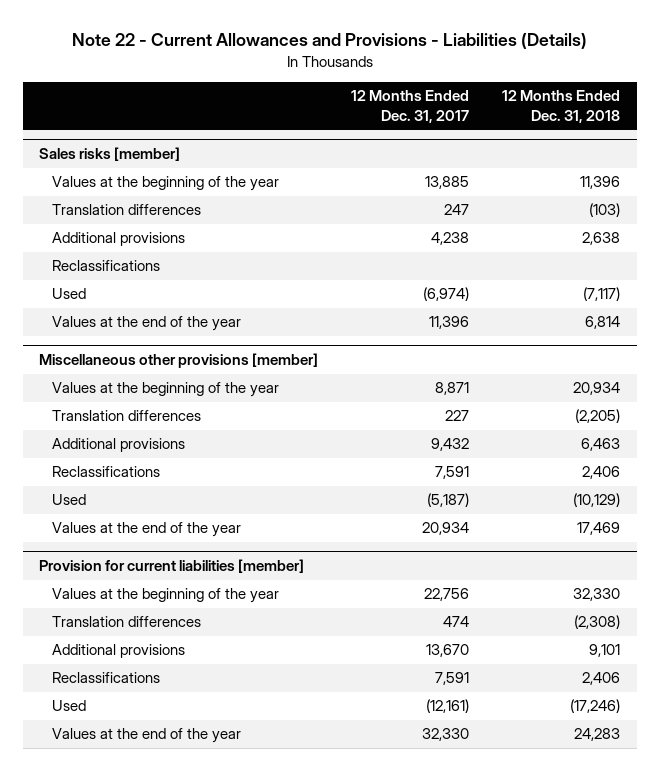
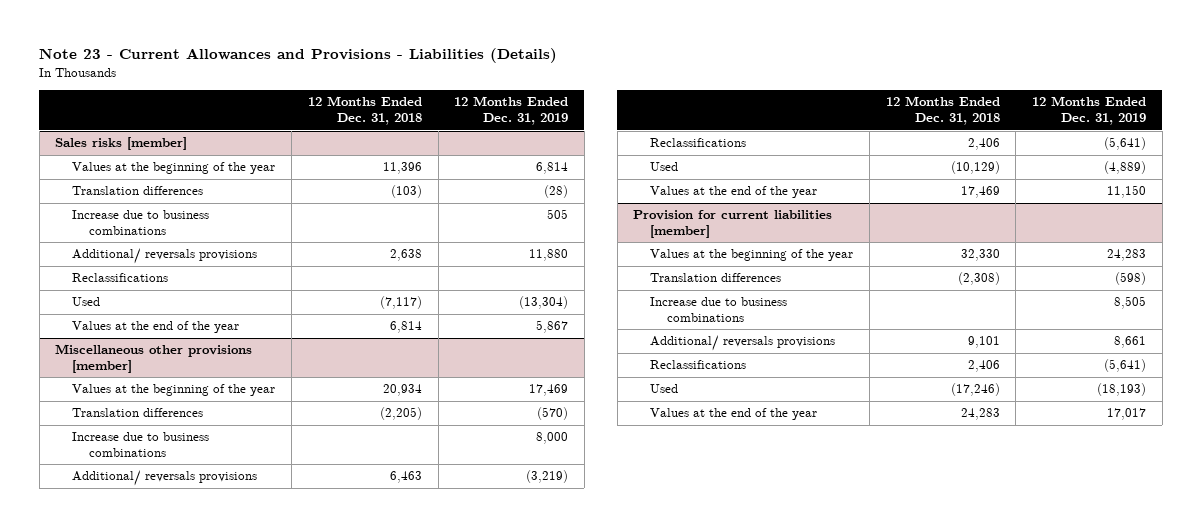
- Note 22 - Current Allowances and Provisions - Liabilities (Details)
+ Note 23 - Current Allowances and Provisions - Liabilities (Details)
- | 12 Months Ended Dec. 31, 2017 | 12 Months Ended Dec. 31, 2018
+ | 12 Months Ended Dec. 31, 2018 | 12 Months Ended Dec. 31, 2019
@ Sales risks [member]
- Additional provisions | 4,238 | 2,638
+ Increase due to business combinations | | 505
+ Additional/ reversals provisions | 2,638 | 11,880
@ Miscellaneous other provisions [member]
- Additional provisions | 9,432 | 6,463
+ Increase due to business combinations | | 8,000
+ Additional/ reversals provisions | 6,463 | (3,219)
@ Provision for current liabilities [member]
- Additional provisions | 13,670 | 9,101
+ Increase due to business combinations | | 8,505
+ Additional/ reversals provisions | 9,101 | 8,661

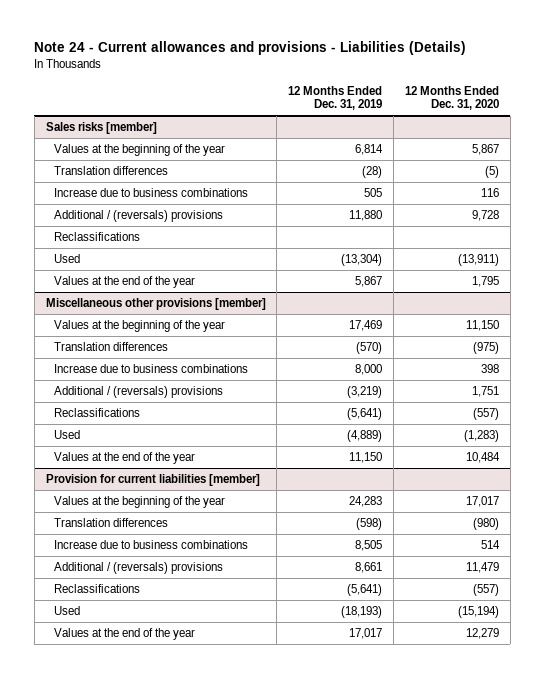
- Note 23 - Current Allowances and Provisions - Liabilities (Details)
+ Note 24 - Current allowances and provisions - Liabilities (Details)
- | 12 Months Ended Dec. 31, 2018 | 12 Months Ended Dec. 31, 2019
+ | 12 Months Ended Dec. 31, 2019 | 12 Months Ended Dec. 31, 2020
@ Sales risks [member]
- Additional/ reversals provisions | 2,638 | 11,880
+ Additional / (reversals) provisions | 11,880 | 9,728
@ Miscellaneous other provisions [member]
- Additional/ reversals provisions | 6,463 | (3,219)
+ Additional / (reversals) provisions | (3,219) | 1,751
@ Provision for current liabilities [member]
- Additional/ reversals provisions | 9,101 | 8,661
+ Additional / (reversals) provisions | 8,661 | 11,479

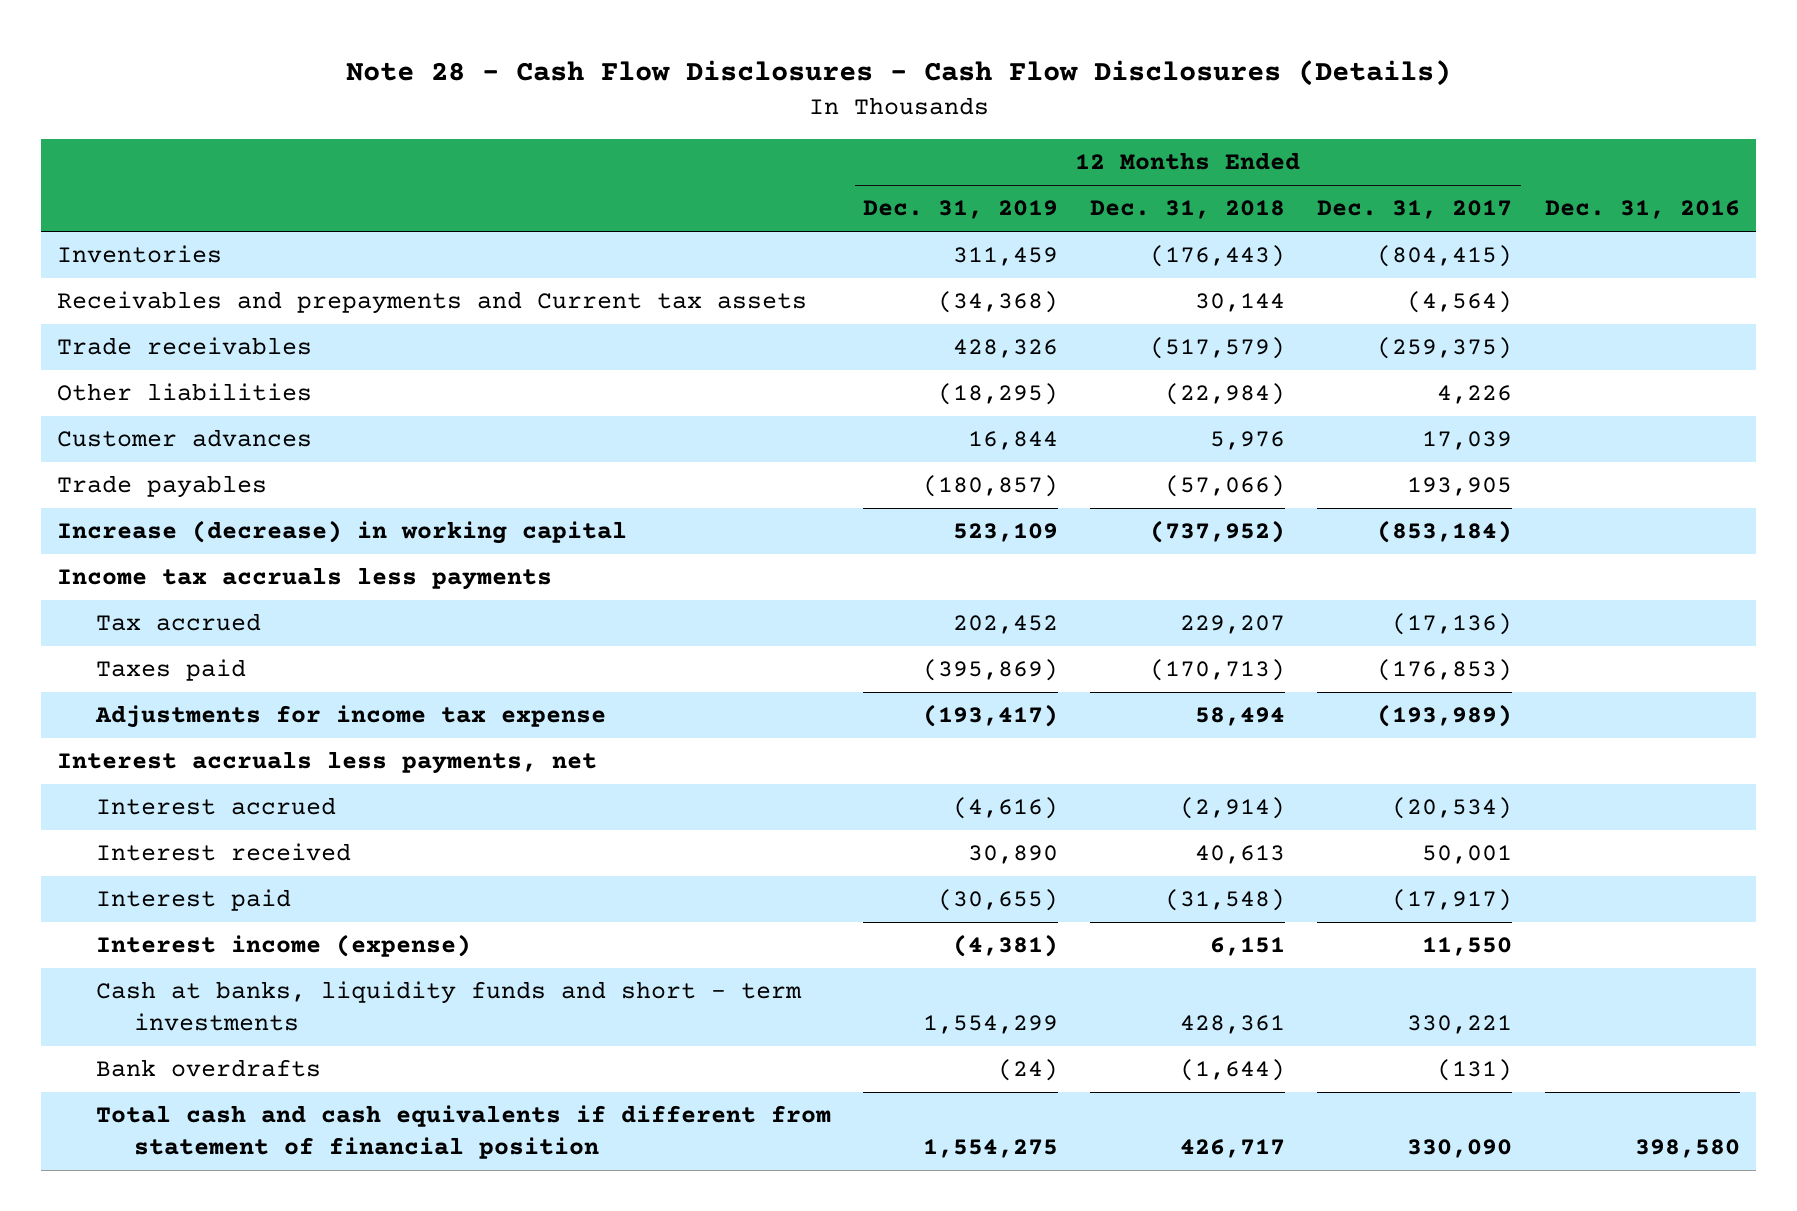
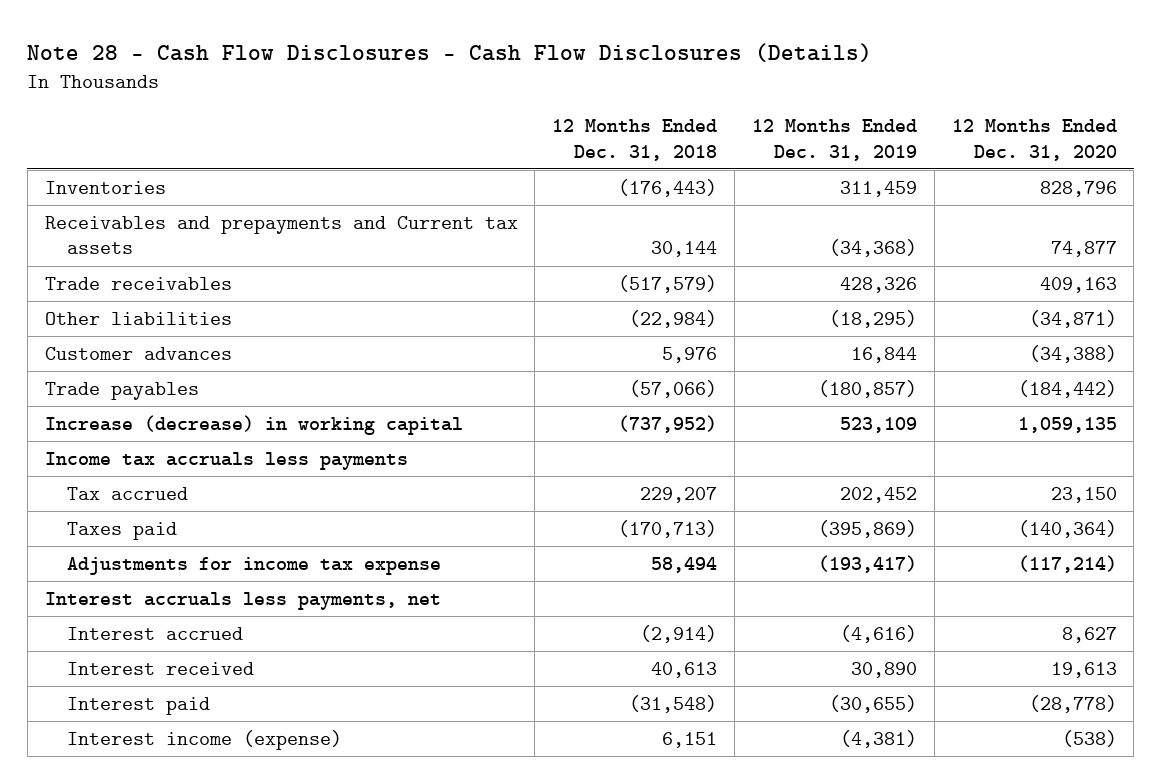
- | 12 Months Ended Dec. 31, 2019 | 12 Months Ended Dec. 31, 2018 | 12 Months Ended Dec. 31, 2017 | Dec. 31, 2016
+ | 12 Months Ended Dec. 31, 2018 | 12 Months Ended Dec. 31, 2019 | 12 Months Ended Dec. 31, 2020
- Cash at banks, liquidity funds and short - term investments | 1,554,299 | 428,361 | 330,221 |
- Bank overdrafts | (24) | (1,644) | (131) |
- Total cash and cash equivalents if different from statement of financial position | 1,554,275 | 426,717 | 330,090 | 398,580

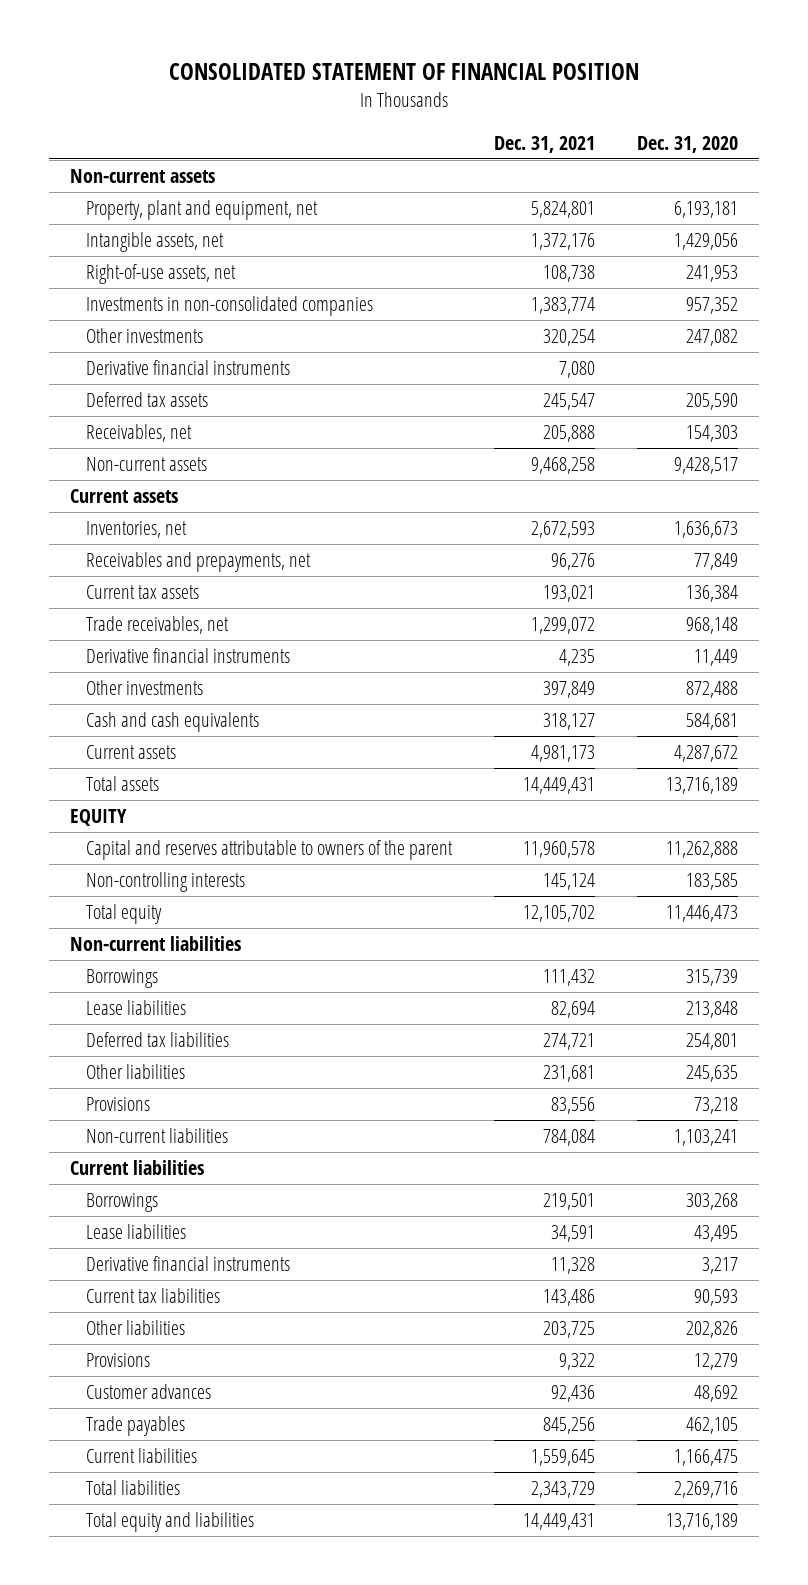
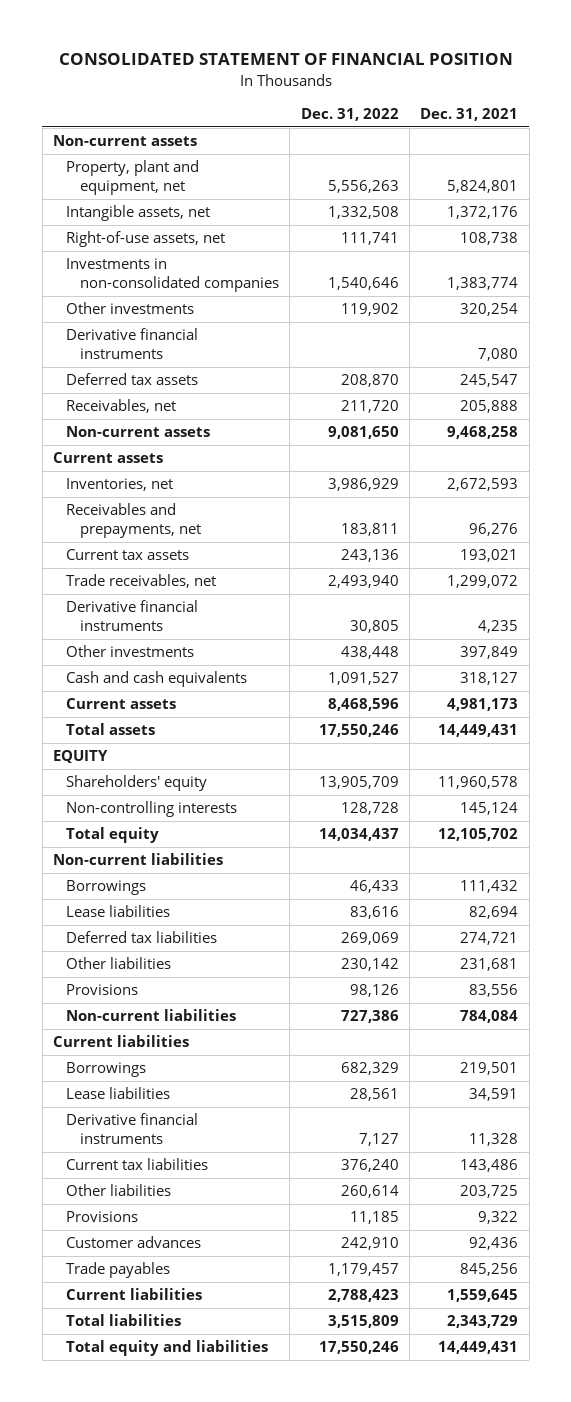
- | Dec. 31, 2021 | Dec. 31, 2020
+ | Dec. 31, 2022 | Dec. 31, 2021
- Capital and reserves attributable to owners of the parent | 11,960,578 | 11,262,888
+ Shareholders' equity | 13,905,709 | 11,960,578

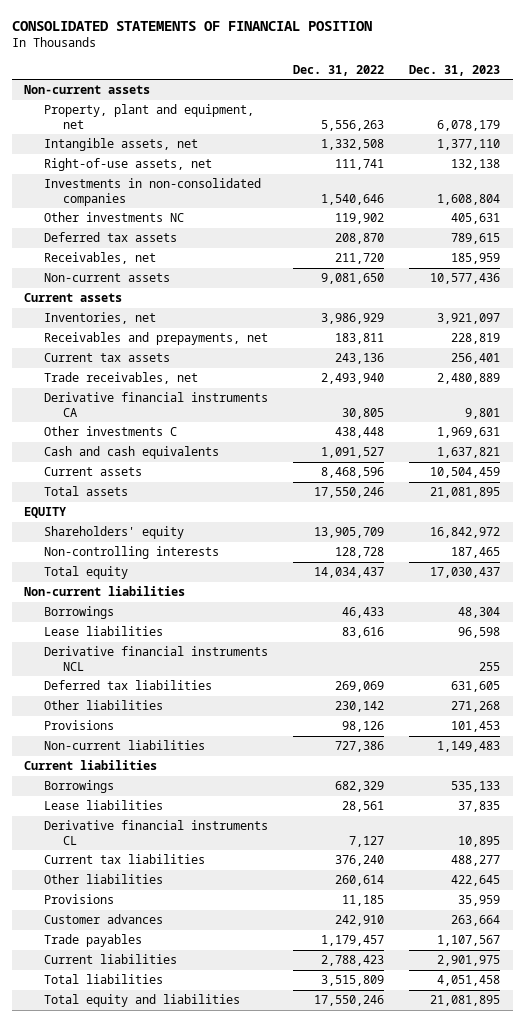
- CONSOLIDATED STATEMENT OF FINANCIAL POSITION
+ CONSOLIDATED STATEMENTS OF FINANCIAL POSITION
- | Dec. 31, 2022 | Dec. 31, 2021
+ | Dec. 31, 2022 | Dec. 31, 2023
- Other investments | 119,902 | 320,254
- Derivative financial instruments | | 7,080
+ Other investments NC | 119,902 | 405,631
- Derivative financial instruments | 30,805 | 4,235
- Other investments | 438,448 | 397,849
+ Derivative financial instruments CA | 30,805 | 9,801
+ Other investments C | 438,448 | 1,969,631
+ Derivative financial instruments NCL | | 255
- Derivative financial instruments | 7,127 | 11,328
+ Derivative financial instruments CL | 7,127 | 10,895

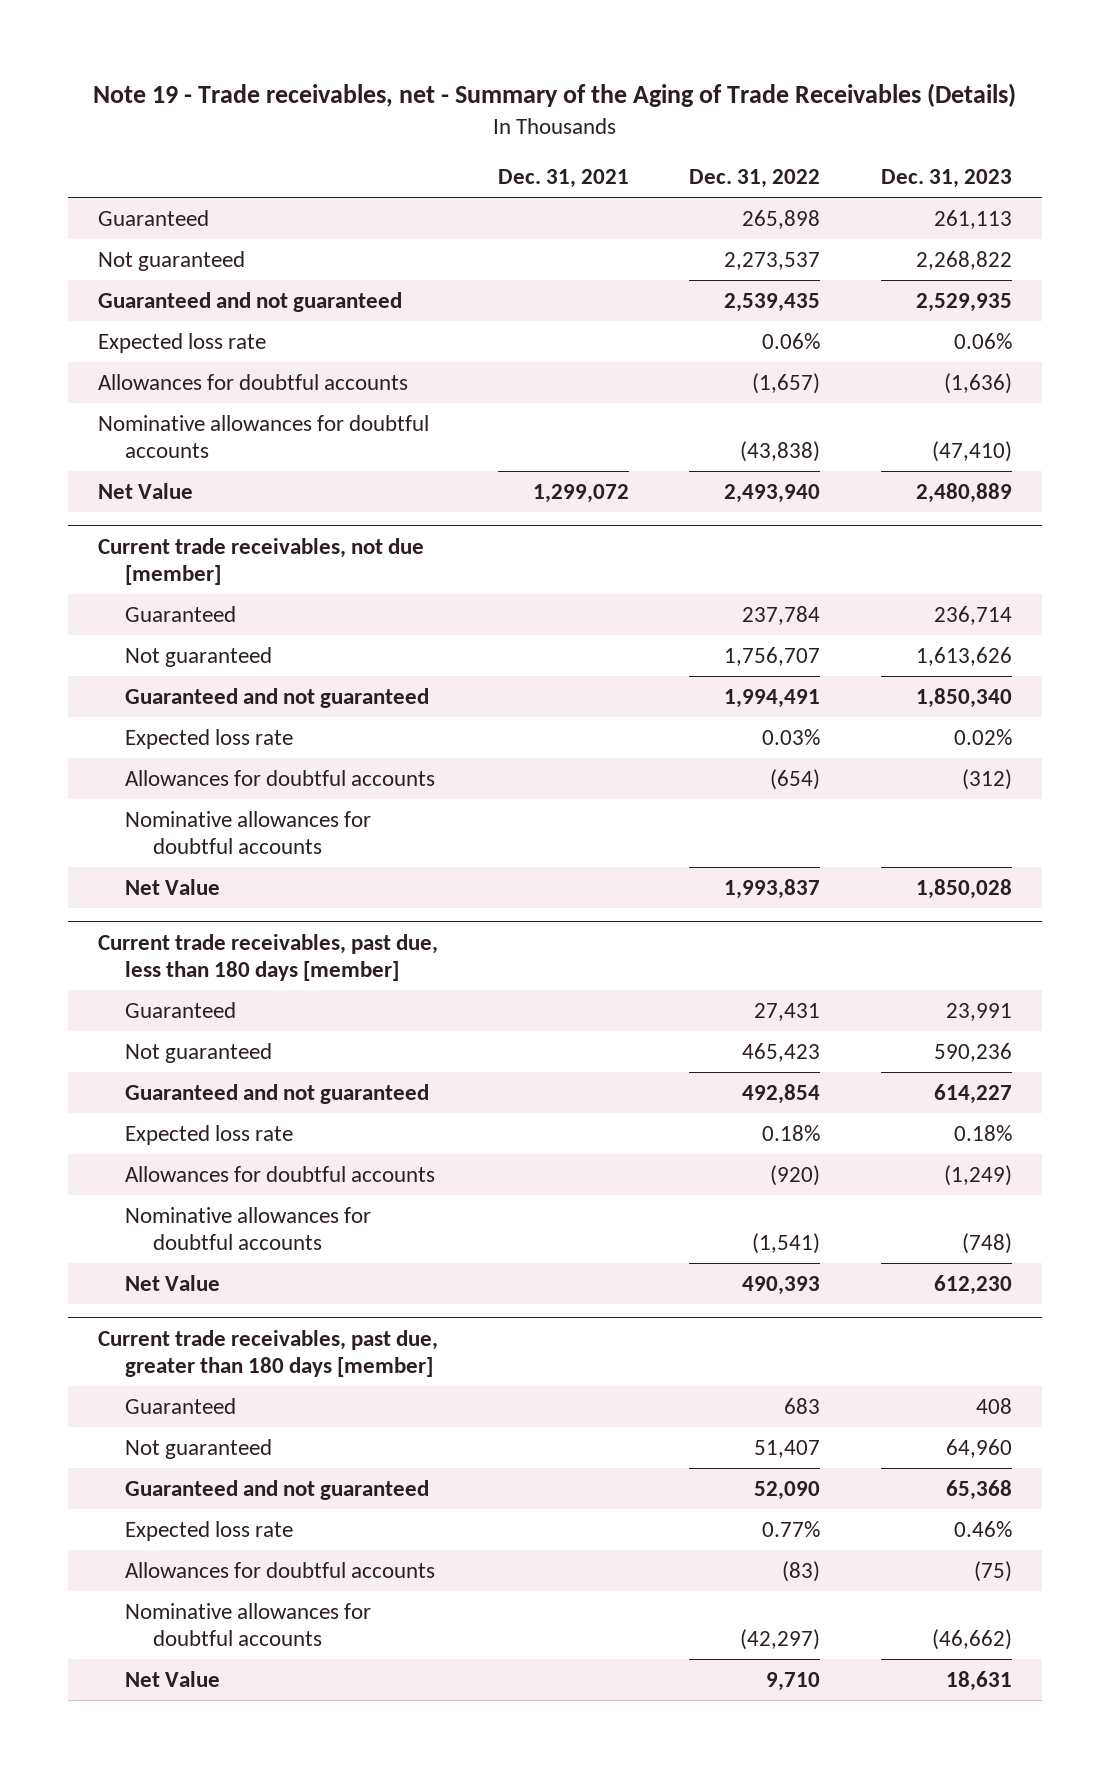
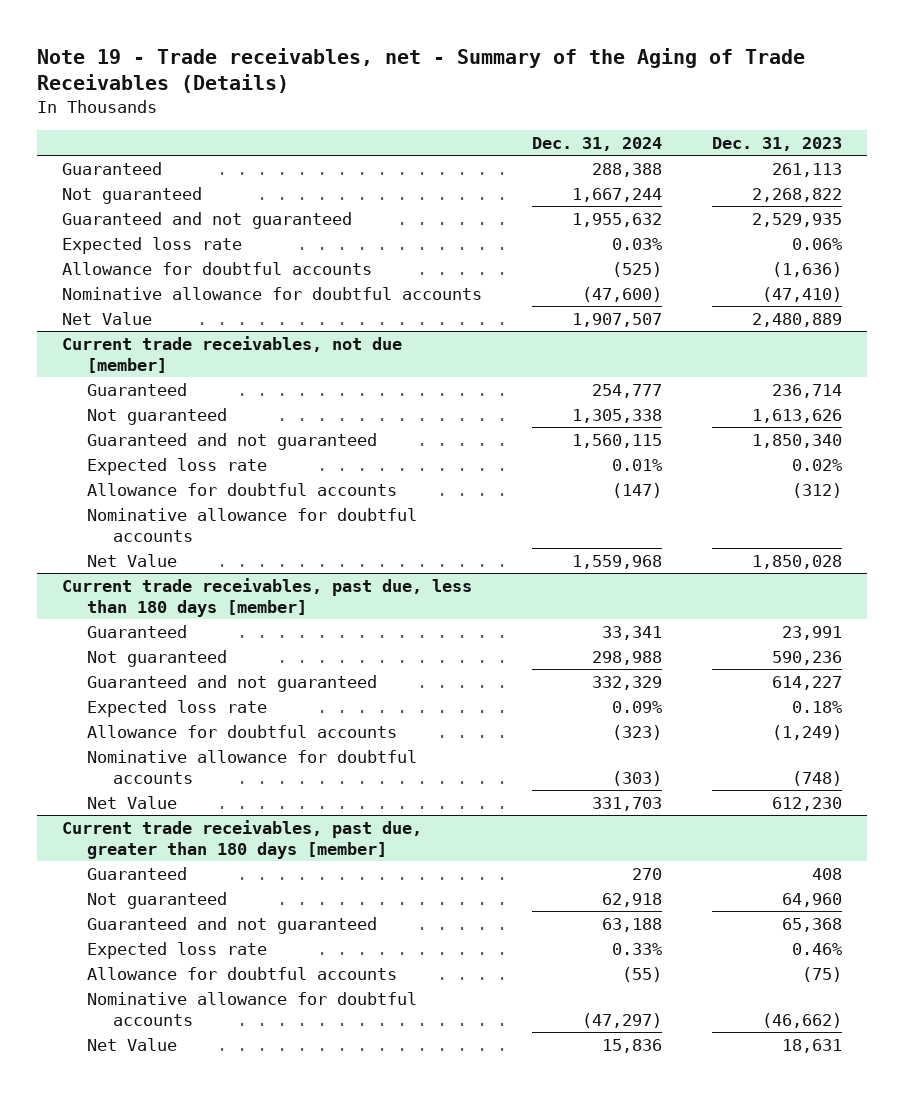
- | Dec. 31, 2021 | Dec. 31, 2022 | Dec. 31, 2023
+ | Dec. 31, 2024 | Dec. 31, 2023
- Allowances for doubtful accounts | | (1,657) | (1,636)
- Nominative allowances for doubtful accounts | | (43,838) | (47,410)
+ Allowance for doubtful accounts | (525) | (1,636)
+ Nominative allowance for doubtful accounts | (47,600) | (47,410)
@ Current trade receivables, not due [member]
- Allowances for doubtful accounts | | (654) | (312)
- Nominative allowances for doubtful accounts
+ Allowance for doubtful accounts | (147) | (312)
+ Nominative allowance for doubtful accounts
@ Current trade receivables, past due, less than 180 days [member]
- Allowances for doubtful accounts | | (920) | (1,249)
- Nominative allowances for doubtful accounts | | (1,541) | (748)
+ Allowance for doubtful accounts | (323) | (1,249)
+ Nominative allowance for doubtful accounts | (303) | (748)
@ Current trade receivables, past due, greater than 180 days [member]
- Allowances for doubtful accounts | | (83) | (75)
- Nominative allowances for doubtful accounts | | (42,297) | (46,662)
+ Allowance for doubtful accounts | (55) | (75)
+ Nominative allowance for doubtful accounts | (47,297) | (46,662)

